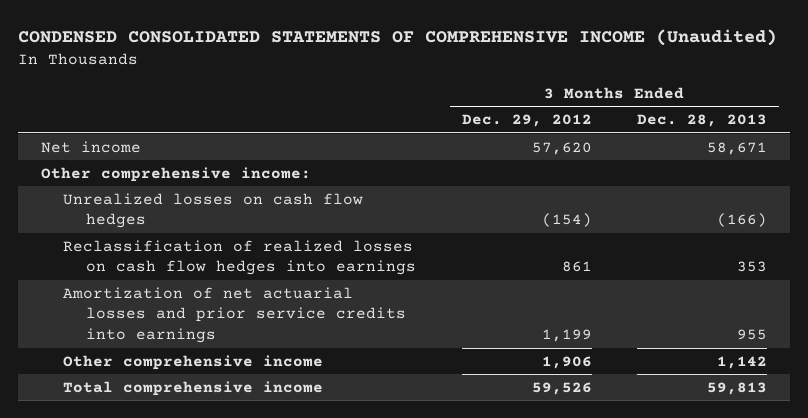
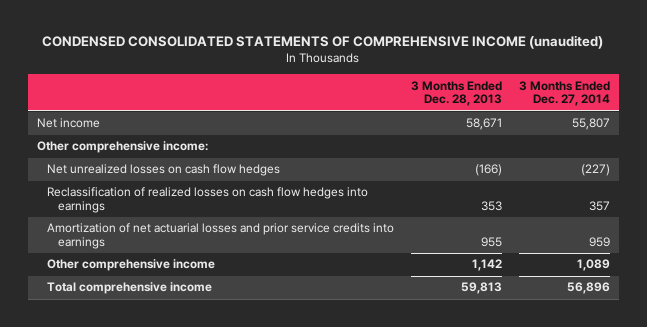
- CONDENSED CONSOLIDATED STATEMENTS OF COMPREHENSIVE INCOME (Unaudited)
+ CONDENSED CONSOLIDATED STATEMENTS OF COMPREHENSIVE INCOME (unaudited)
- | 3 Months Ended Dec. 29, 2012 | 3 Months Ended Dec. 28, 2013
+ | 3 Months Ended Dec. 28, 2013 | 3 Months Ended Dec. 27, 2014
- Unrealized losses on cash flow hedges | (154) | (166)
+ Net unrealized losses on cash flow hedges | (166) | (227)

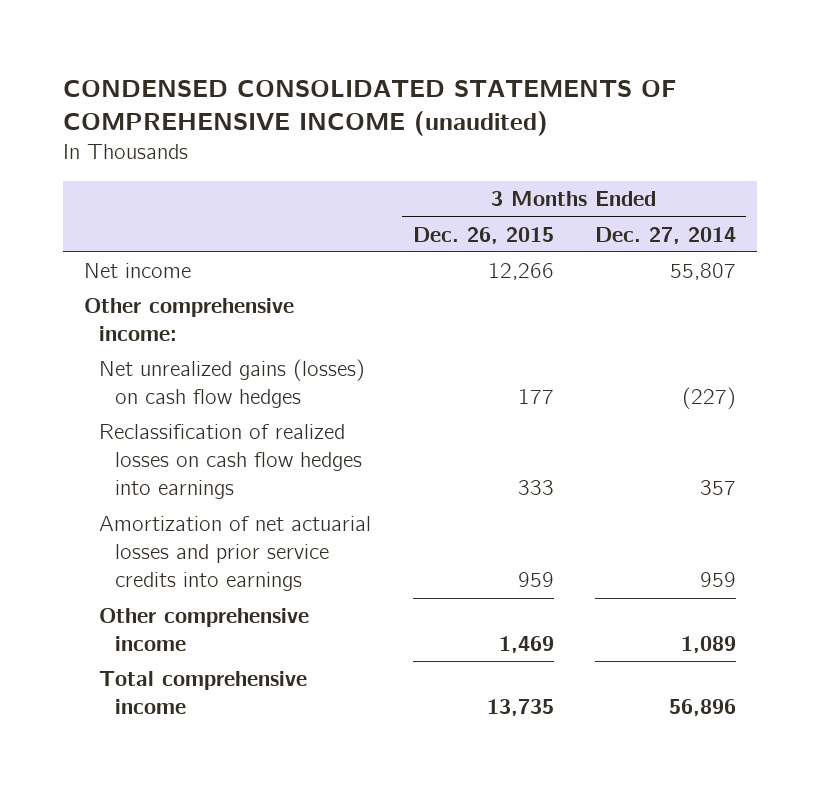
- | 3 Months Ended Dec. 28, 2013 | 3 Months Ended Dec. 27, 2014
+ | 3 Months Ended Dec. 26, 2015 | 3 Months Ended Dec. 27, 2014
- Net unrealized losses on cash flow hedges | (166) | (227)
+ Net unrealized gains (losses) on cash flow hedges | 177 | (227)

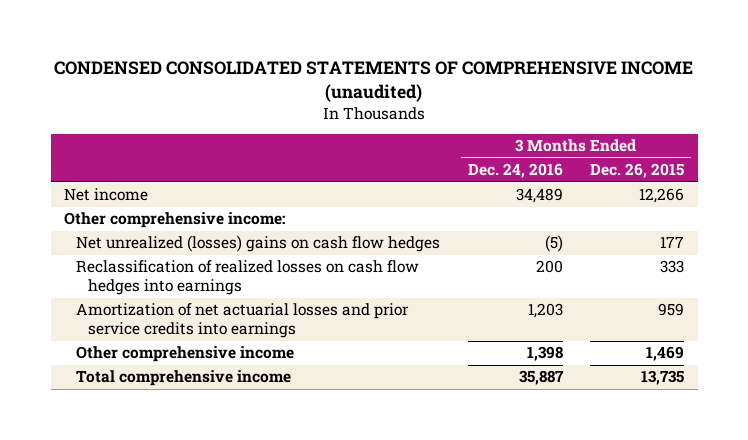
- | 3 Months Ended Dec. 26, 2015 | 3 Months Ended Dec. 27, 2014
+ | 3 Months Ended Dec. 24, 2016 | 3 Months Ended Dec. 26, 2015
- Net unrealized gains (losses) on cash flow hedges | 177 | (227)
+ Net unrealized (losses) gains on cash flow hedges | (5) | 177

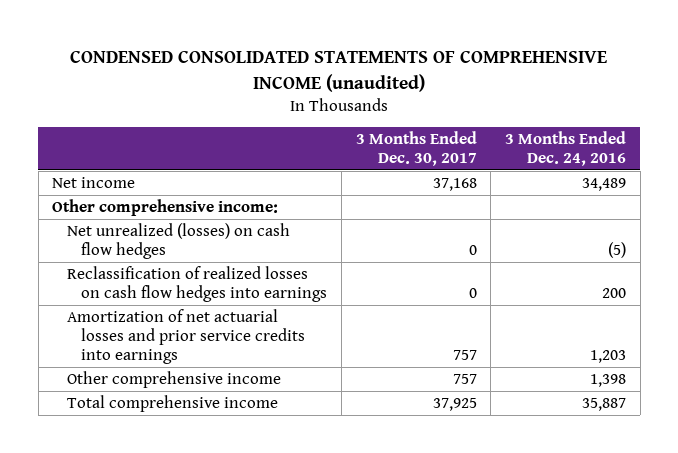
- | 3 Months Ended Dec. 24, 2016 | 3 Months Ended Dec. 26, 2015
+ | 3 Months Ended Dec. 30, 2017 | 3 Months Ended Dec. 24, 2016
- Net unrealized (losses) gains on cash flow hedges | (5) | 177
+ Net unrealized (losses) on cash flow hedges | 0 | (5)

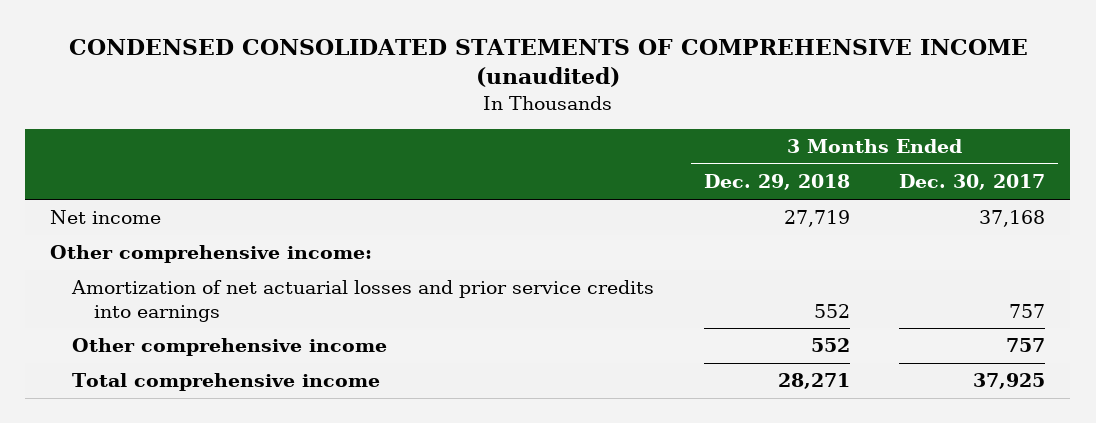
- | 3 Months Ended Dec. 30, 2017 | 3 Months Ended Dec. 24, 2016
+ | 3 Months Ended Dec. 29, 2018 | 3 Months Ended Dec. 30, 2017
- Net unrealized (losses) on cash flow hedges | 0 | (5)
- Reclassification of realized losses on cash flow hedges into earnings | 0 | 200

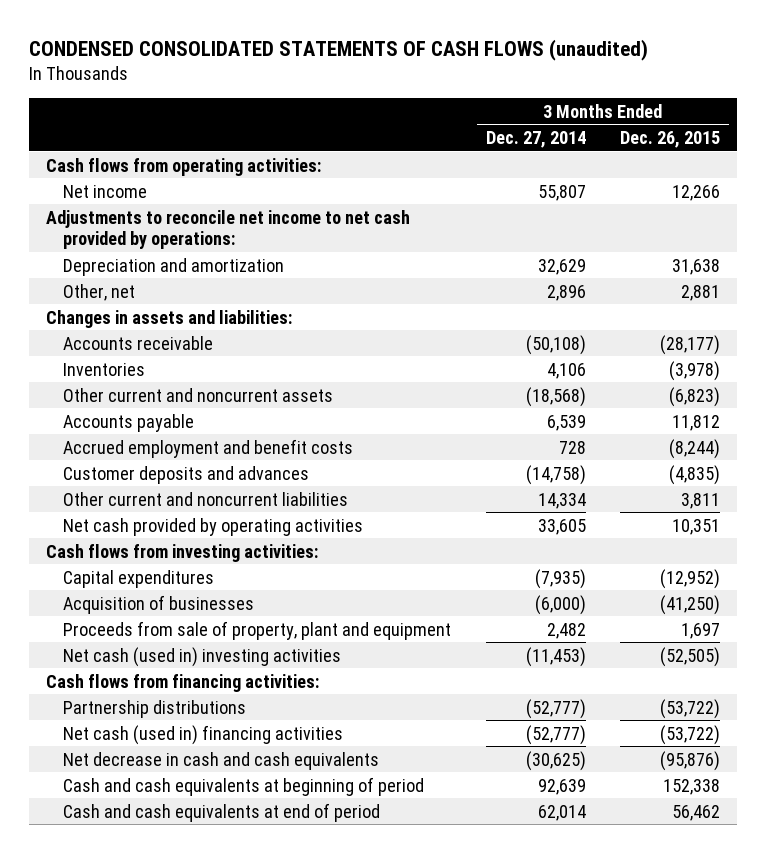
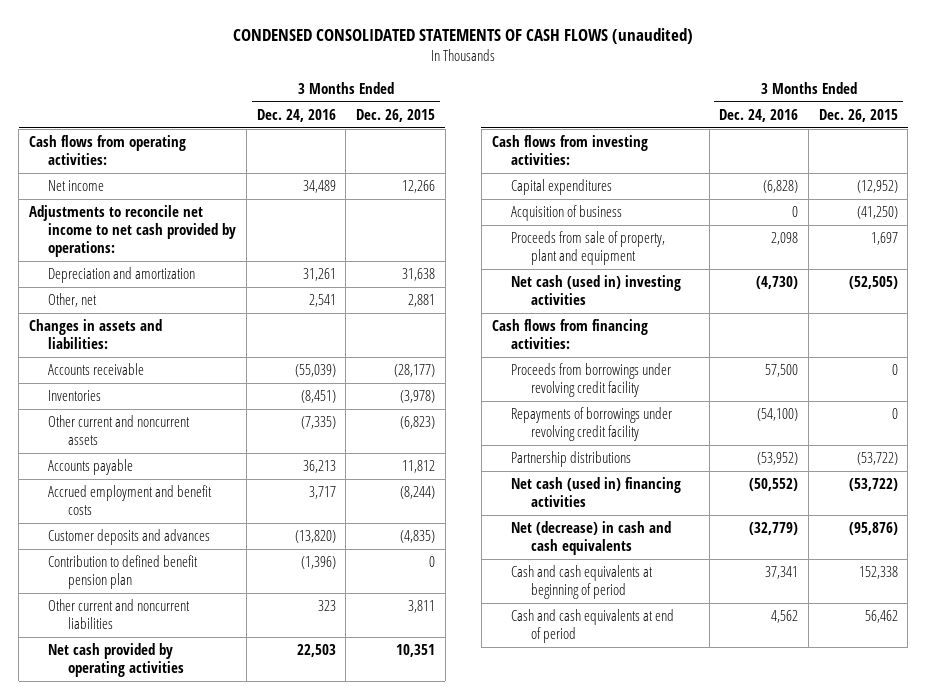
- | 3 Months Ended Dec. 27, 2014 | 3 Months Ended Dec. 26, 2015
+ | 3 Months Ended Dec. 24, 2016 | 3 Months Ended Dec. 26, 2015
+ Contribution to defined benefit pension plan | (1,396) | 0
- Acquisition of businesses | (6,000) | (41,250)
+ Acquisition of business | 0 | (41,250)
+ Proceeds from borrowings under revolving credit facility | 57,500 | 0
+ Repayments of borrowings under revolving credit facility | (54,100) | 0
- Net decrease in cash and cash equivalents | (30,625) | (95,876)
+ Net (decrease) in cash and cash equivalents | (32,779) | (95,876)

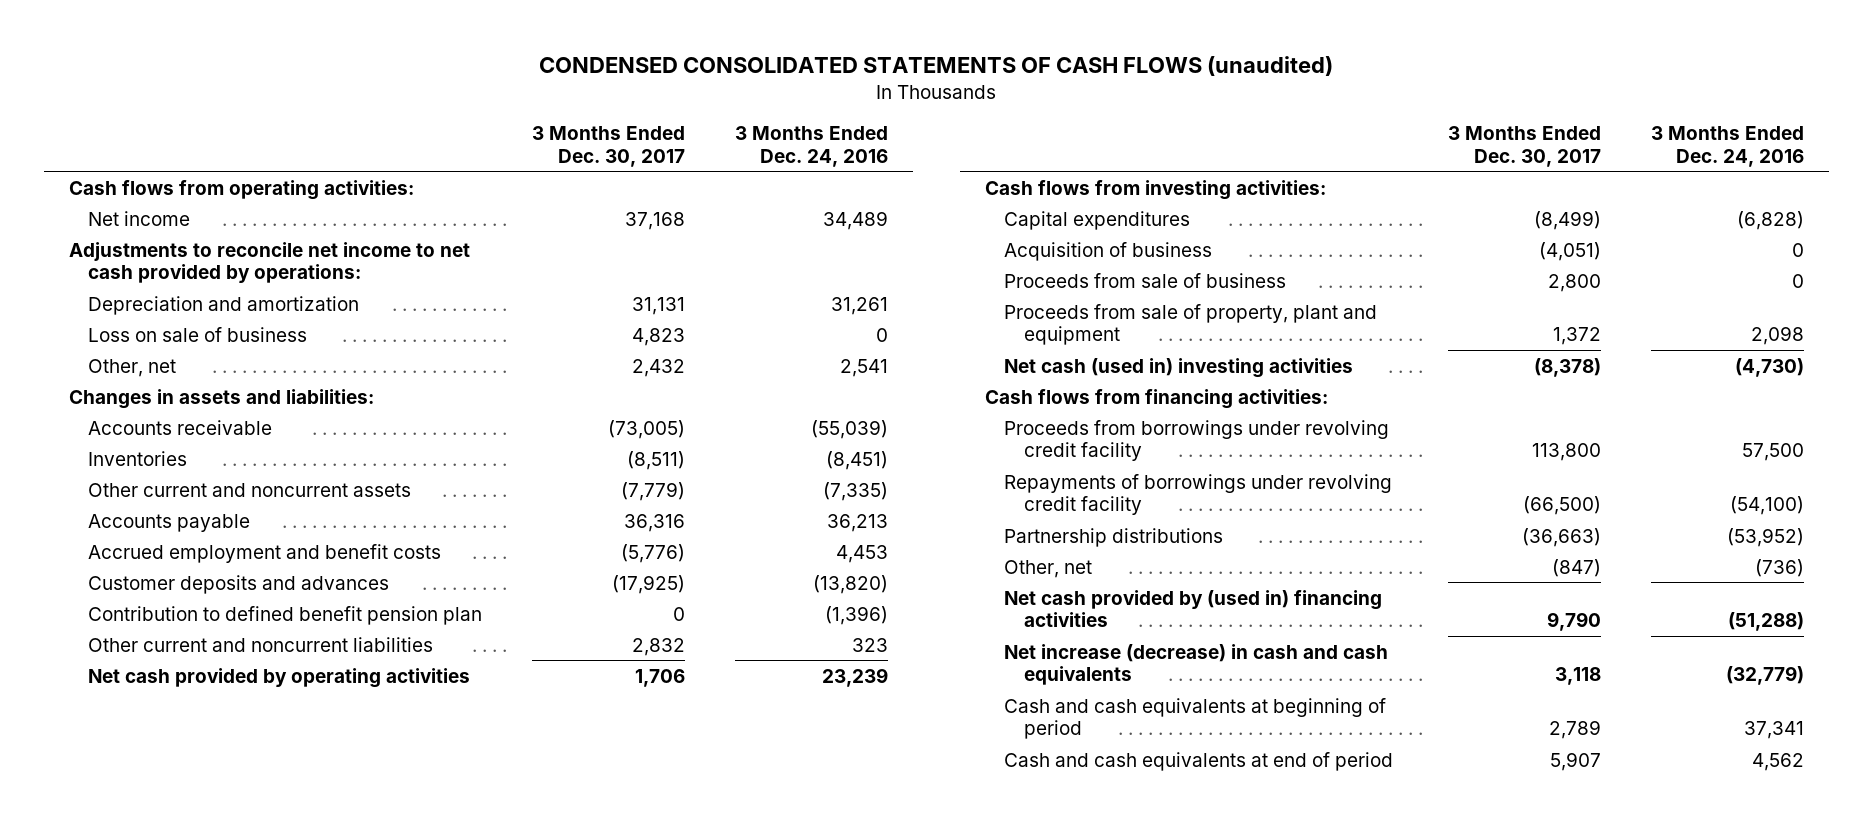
- | 3 Months Ended Dec. 24, 2016 | 3 Months Ended Dec. 26, 2015
+ | 3 Months Ended Dec. 30, 2017 | 3 Months Ended Dec. 24, 2016
+ Loss on sale of business | 4,823 | 0
- Accrued employment and benefit costs | 3,717 | (8,244)
+ Accrued employment and benefit costs | (5,776) | 4,453
- Net cash provided by operating activities | 22,503 | 10,351
+ Net cash provided by operating activities | 1,706 | 23,239
+ Proceeds from sale of business | 2,800 | 0
- Net cash (used in) financing activities | (50,552) | (53,722)
- Net (decrease) in cash and cash equivalents | (32,779) | (95,876)
+ Other, net | (847) | (736)
+ Net cash provided by (used in) financing activities | 9,790 | (51,288)
+ Net increase (decrease) in cash and cash equivalents | 3,118 | (32,779)

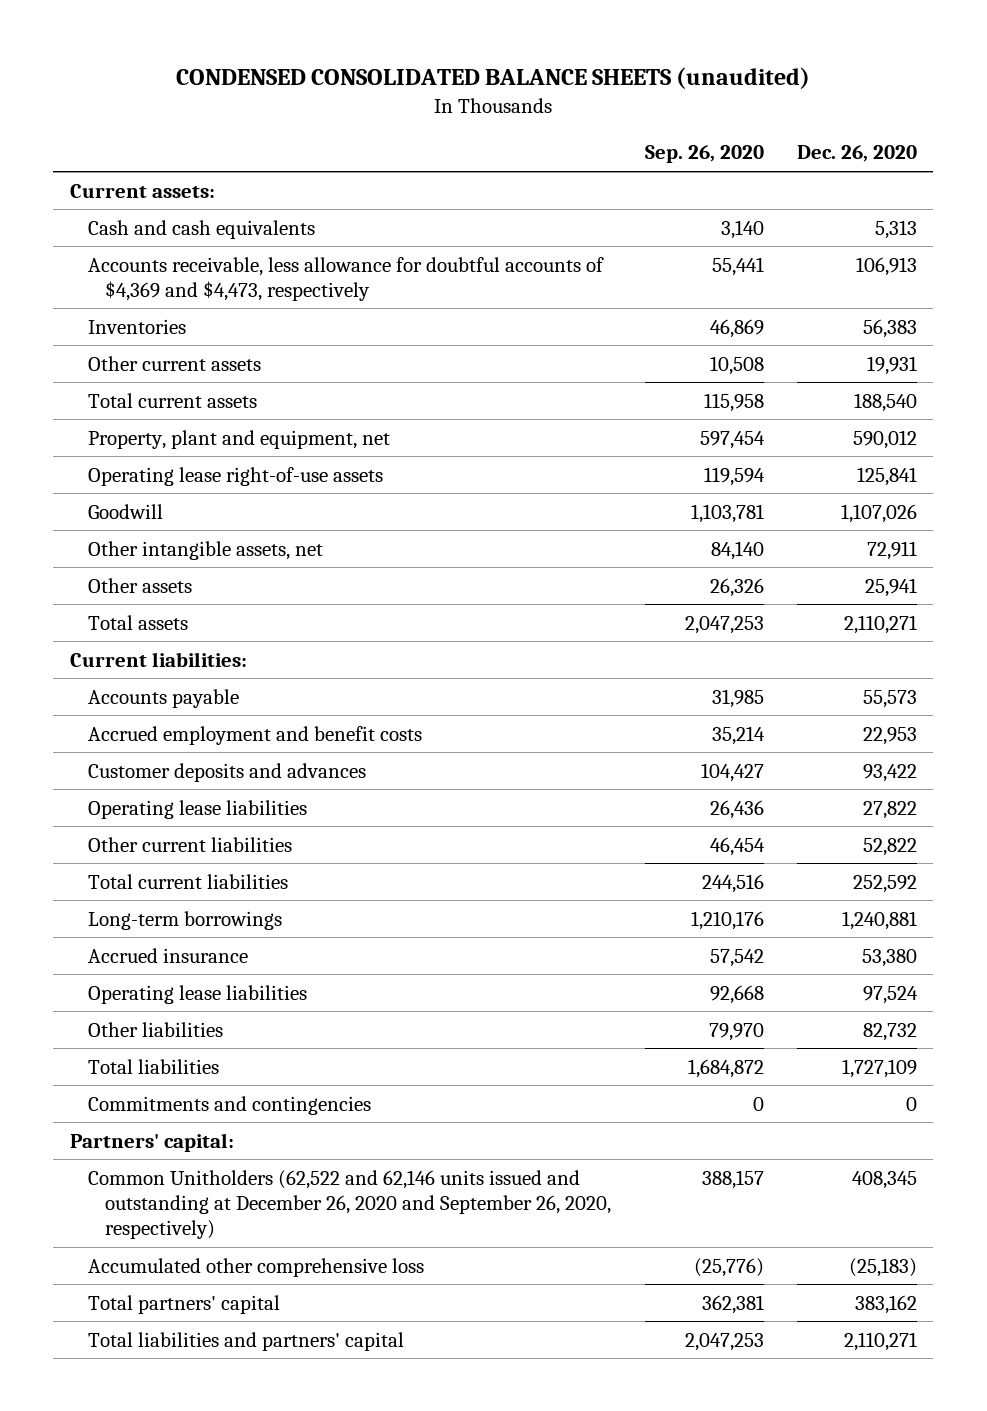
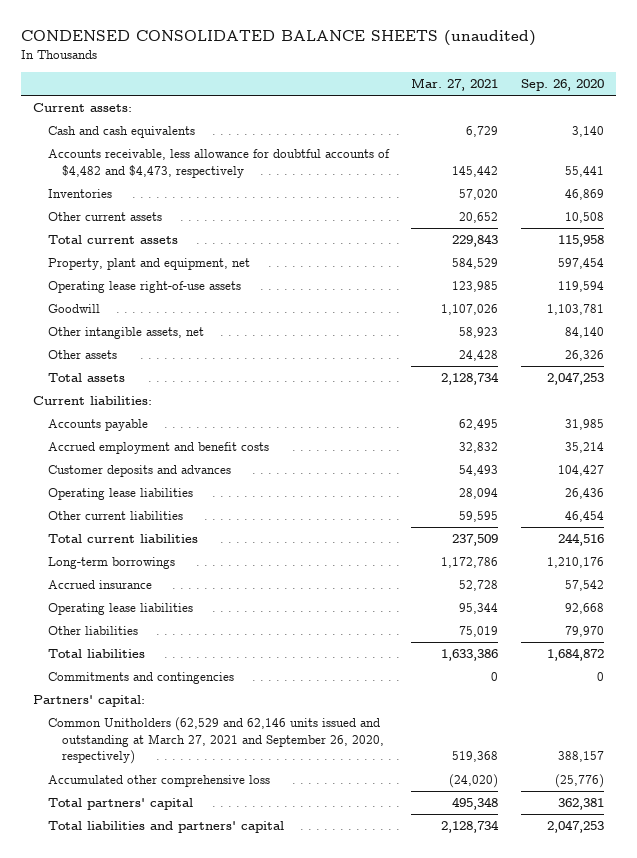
- | Sep. 26, 2020 | Dec. 26, 2020
+ | Mar. 27, 2021 | Sep. 26, 2020
- Accounts receivable, less allowance for doubtful accounts of $4,369 and $4,473, respectively | 55,441 | 106,913
+ Accounts receivable, less allowance for doubtful accounts of $4,482 and $4,473, respectively | 145,442 | 55,441
- Common Unitholders (62,522 and 62,146 units issued and outstanding at December 26, 2020 and September 26, 2020, respectively) | 388,157 | 408,345
+ Common Unitholders (62,529 and 62,146 units issued and outstanding at March 27, 2021 and September 26, 2020, respectively) | 519,368 | 388,157

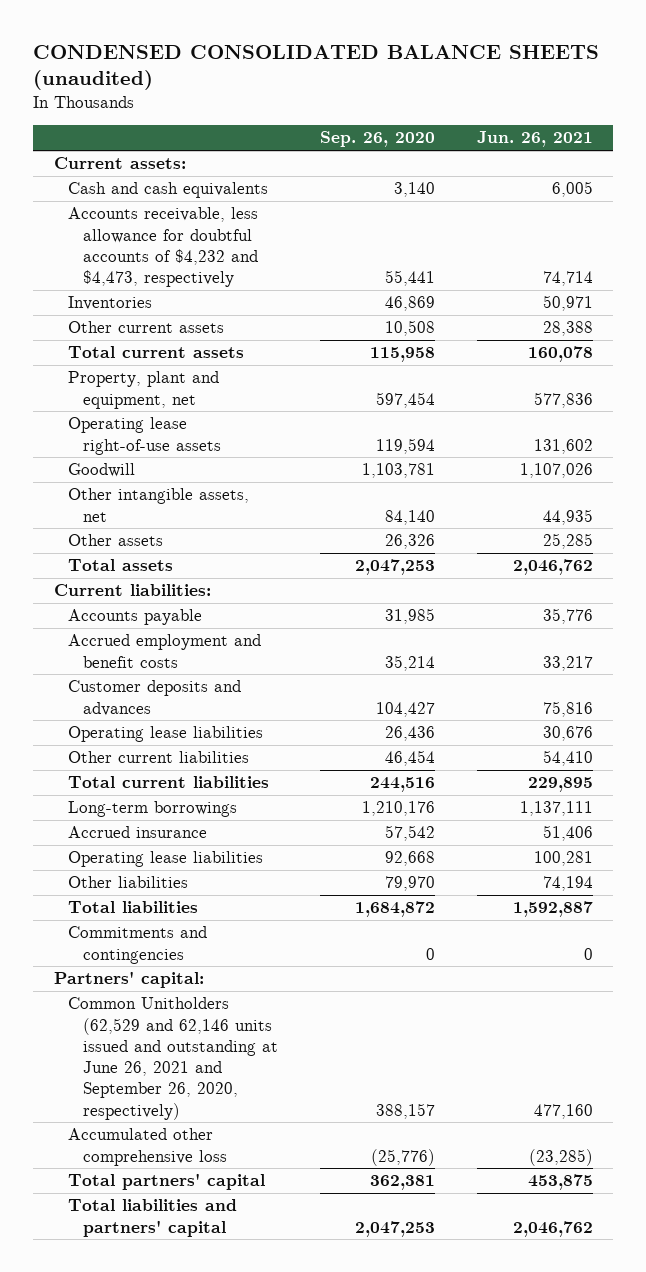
- | Mar. 27, 2021 | Sep. 26, 2020
+ | Sep. 26, 2020 | Jun. 26, 2021
- Accounts receivable, less allowance for doubtful accounts of $4,482 and $4,473, respectively | 145,442 | 55,441
+ Accounts receivable, less allowance for doubtful accounts of $4,232 and $4,473, respectively | 55,441 | 74,714
- Common Unitholders (62,529 and 62,146 units issued and outstanding at March 27, 2021 and September 26, 2020, respectively) | 519,368 | 388,157
+ Common Unitholders (62,529 and 62,146 units issued and outstanding at June 26, 2021 and September 26, 2020, respectively) | 388,157 | 477,160

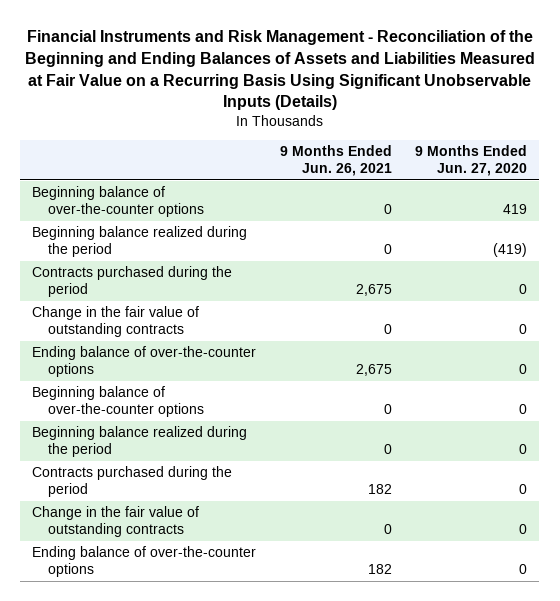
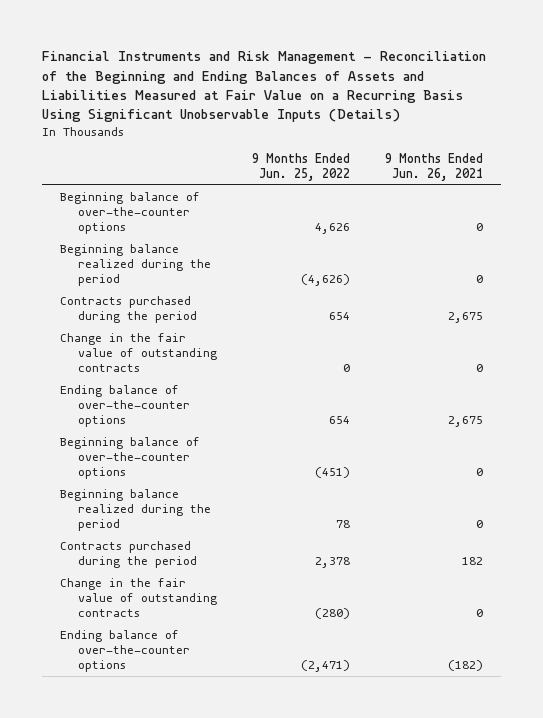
- | 9 Months Ended Jun. 26, 2021 | 9 Months Ended Jun. 27, 2020
+ | 9 Months Ended Jun. 25, 2022 | 9 Months Ended Jun. 26, 2021
- Ending balance of over-the-counter options | 182 | 0
+ Ending balance of over-the-counter options | (2,471) | (182)

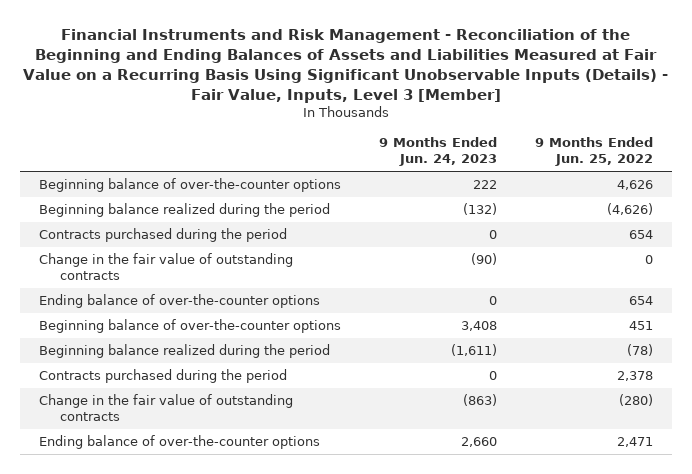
- Financial Instruments and Risk Management - Reconciliation of the Beginning and Ending Balances of Assets and Liabilities Measured at Fair Value on a Recurring Basis Using Significant Unobservable Inputs (Details)
+ Financial Instruments and Risk Management - Reconciliation of the Beginning and Ending Balances of Assets and Liabilities Measured at Fair Value on a Recurring Basis Using Significant Unobservable Inputs (Details) - Fair Value, Inputs, Level 3 [Member]
- | 9 Months Ended Jun. 25, 2022 | 9 Months Ended Jun. 26, 2021
+ | 9 Months Ended Jun. 24, 2023 | 9 Months Ended Jun. 25, 2022
- Beginning balance of over-the-counter options | (451) | 0
- Beginning balance realized during the period | 78 | 0
+ Beginning balance of over-the-counter options | 3,408 | 451
+ Beginning balance realized during the period | (1,611) | (78)
- Ending balance of over-the-counter options | (2,471) | (182)
+ Ending balance of over-the-counter options | 2,660 | 2,471

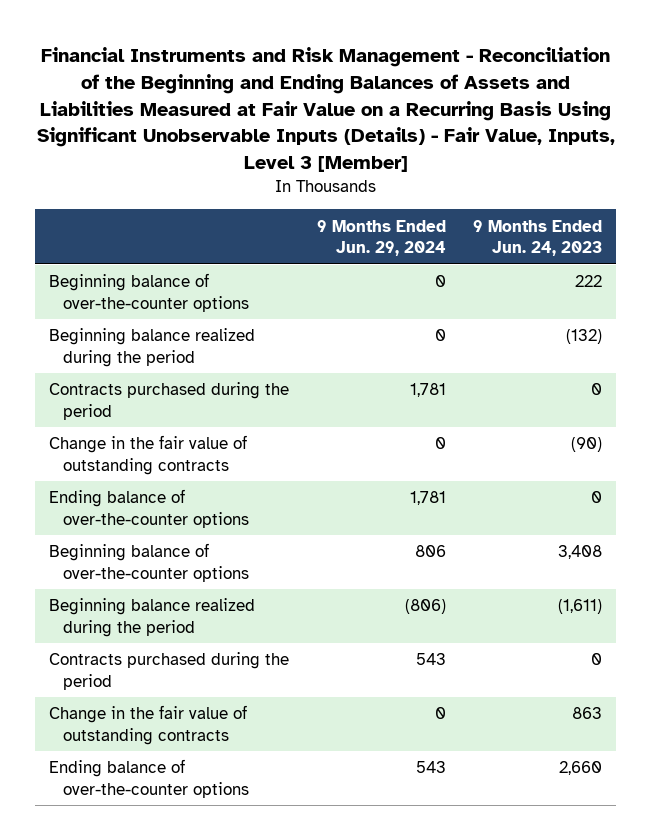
- | 9 Months Ended Jun. 24, 2023 | 9 Months Ended Jun. 25, 2022
+ | 9 Months Ended Jun. 29, 2024 | 9 Months Ended Jun. 24, 2023
- Change in the fair value of outstanding contracts | (863) | (280)
+ Change in the fair value of outstanding contracts | 0 | 863

